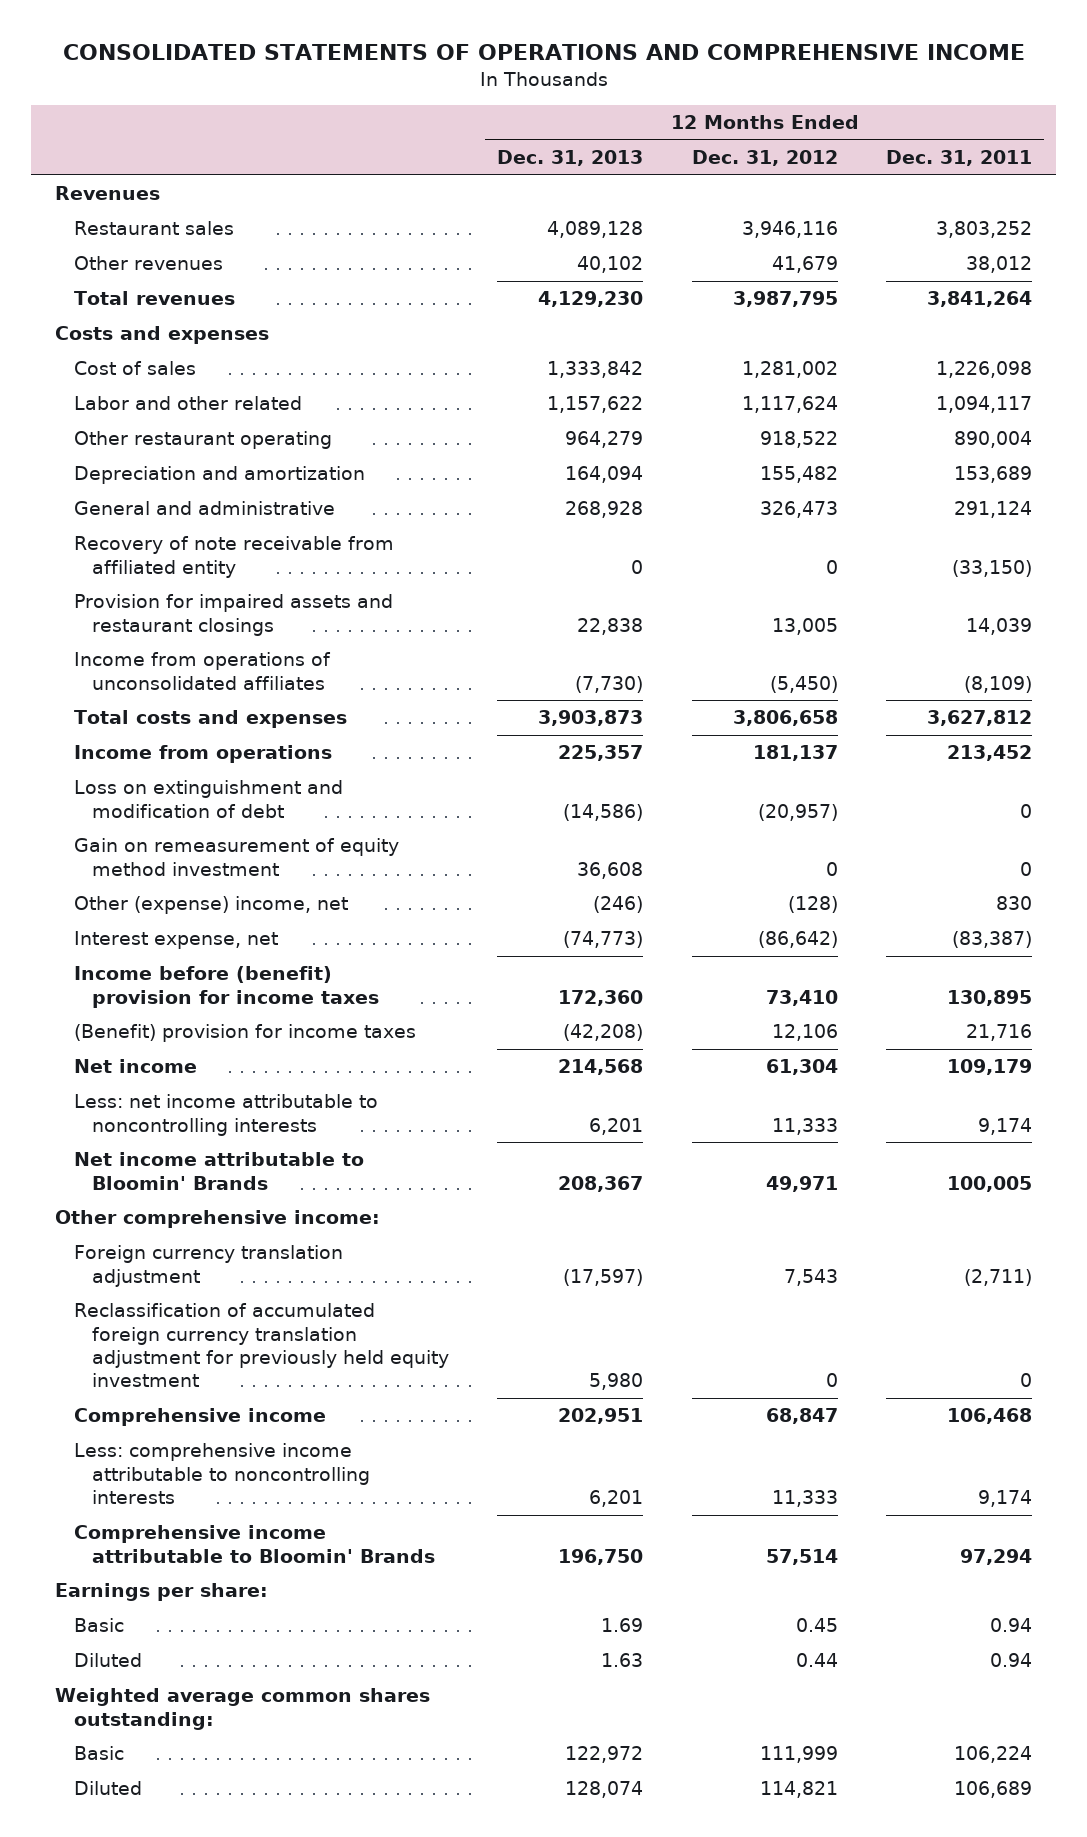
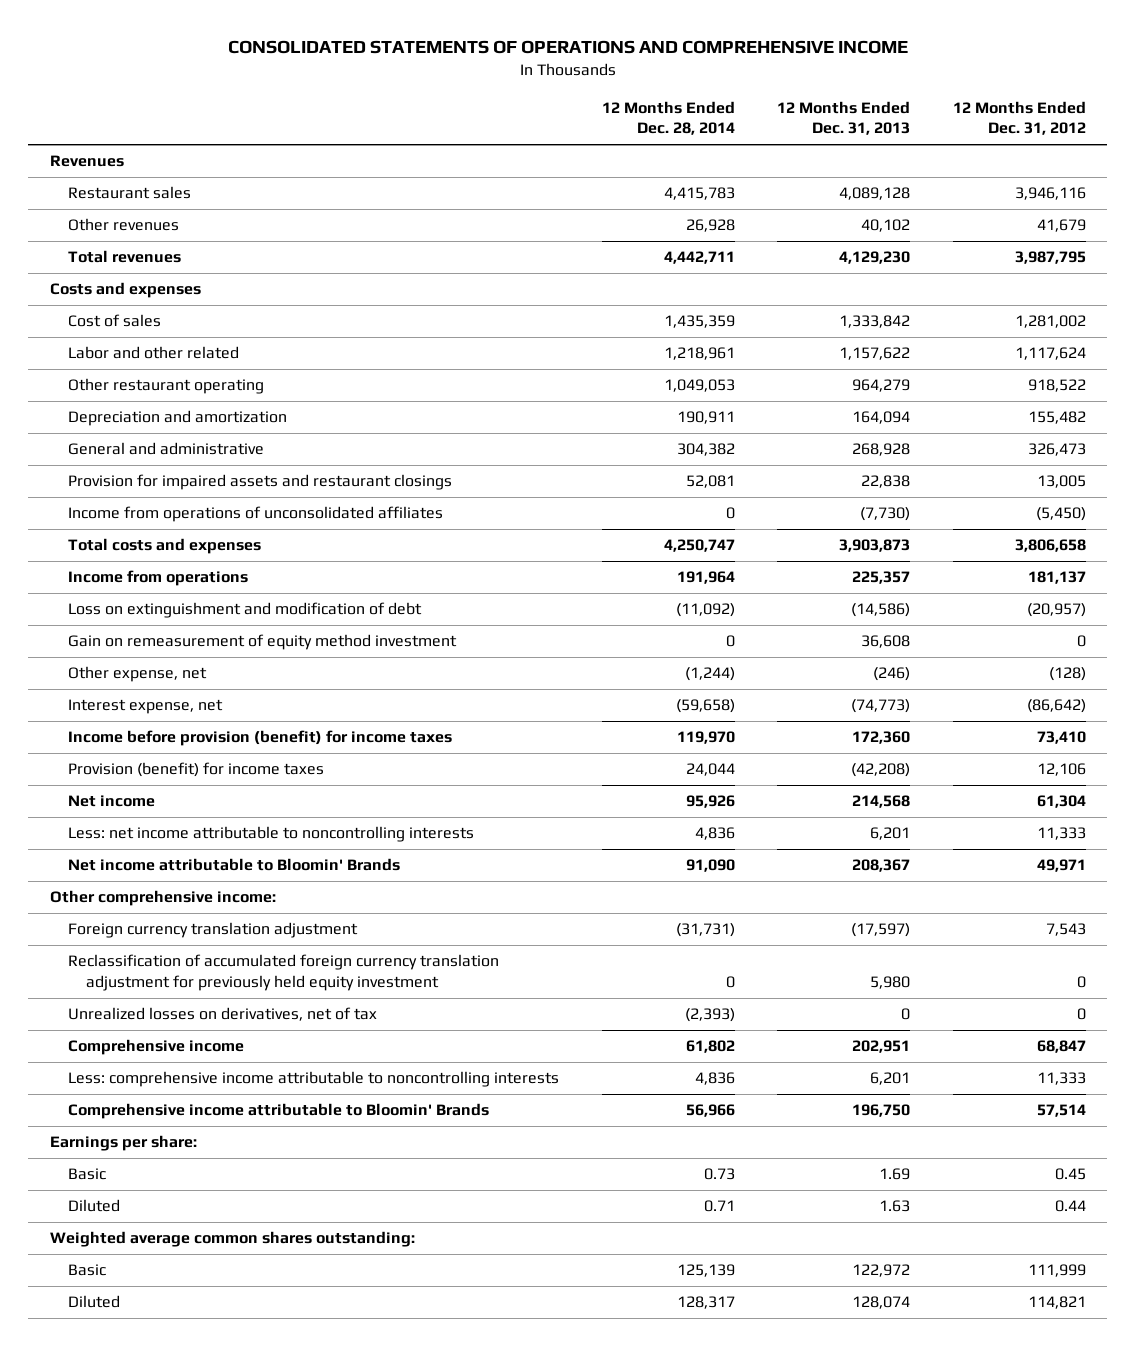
- | 12 Months Ended Dec. 31, 2013 | 12 Months Ended Dec. 31, 2012 | 12 Months Ended Dec. 31, 2011
+ | 12 Months Ended Dec. 28, 2014 | 12 Months Ended Dec. 31, 2013 | 12 Months Ended Dec. 31, 2012
- Recovery of note receivable from affiliated entity | 0 | 0 | (33,150)
- Other (expense) income, net | (246) | (128) | 830
+ Other expense, net | (1,244) | (246) | (128)
- Income before (benefit) provision for income taxes | 172,360 | 73,410 | 130,895
- (Benefit) provision for income taxes | (42,208) | 12,106 | 21,716
+ Income before provision (benefit) for income taxes | 119,970 | 172,360 | 73,410
+ Provision (benefit) for income taxes | 24,044 | (42,208) | 12,106
+ Unrealized losses on derivatives, net of tax | (2,393) | 0 | 0

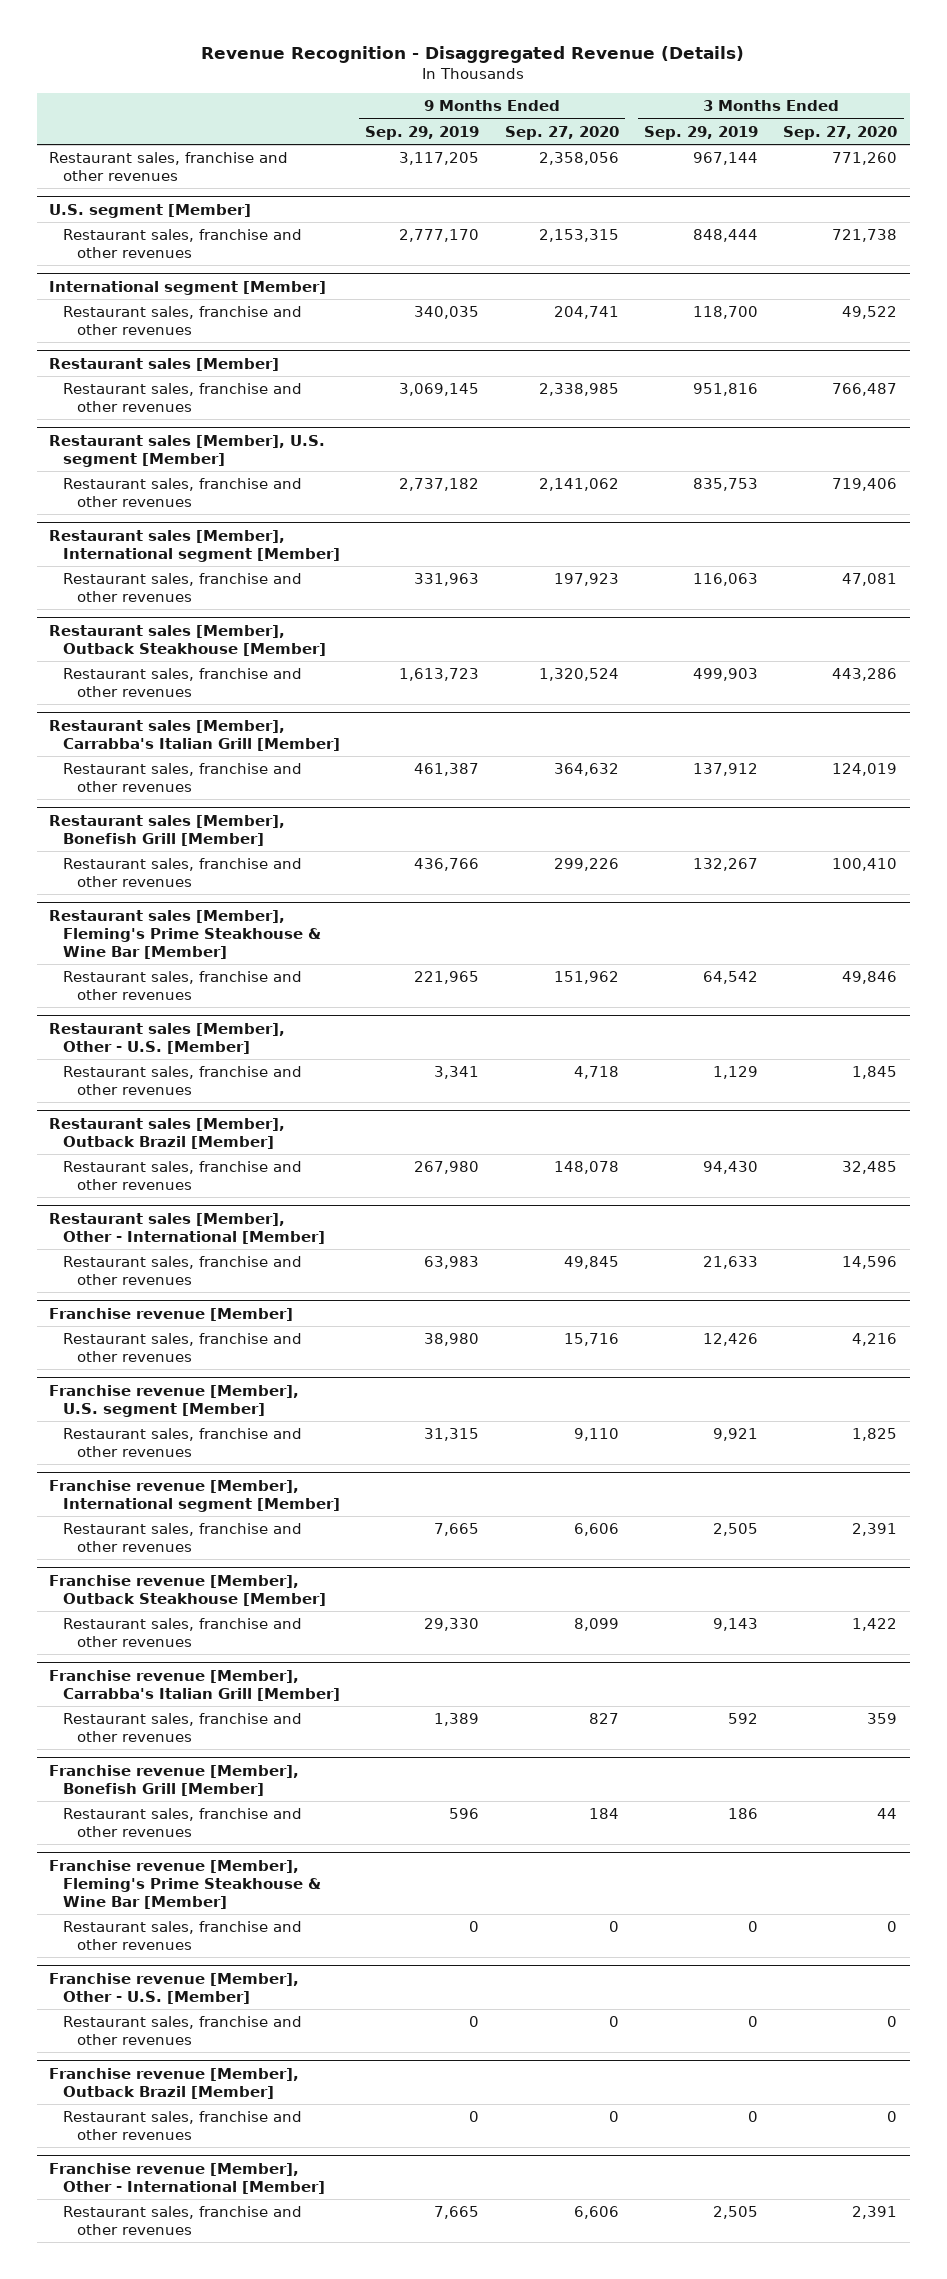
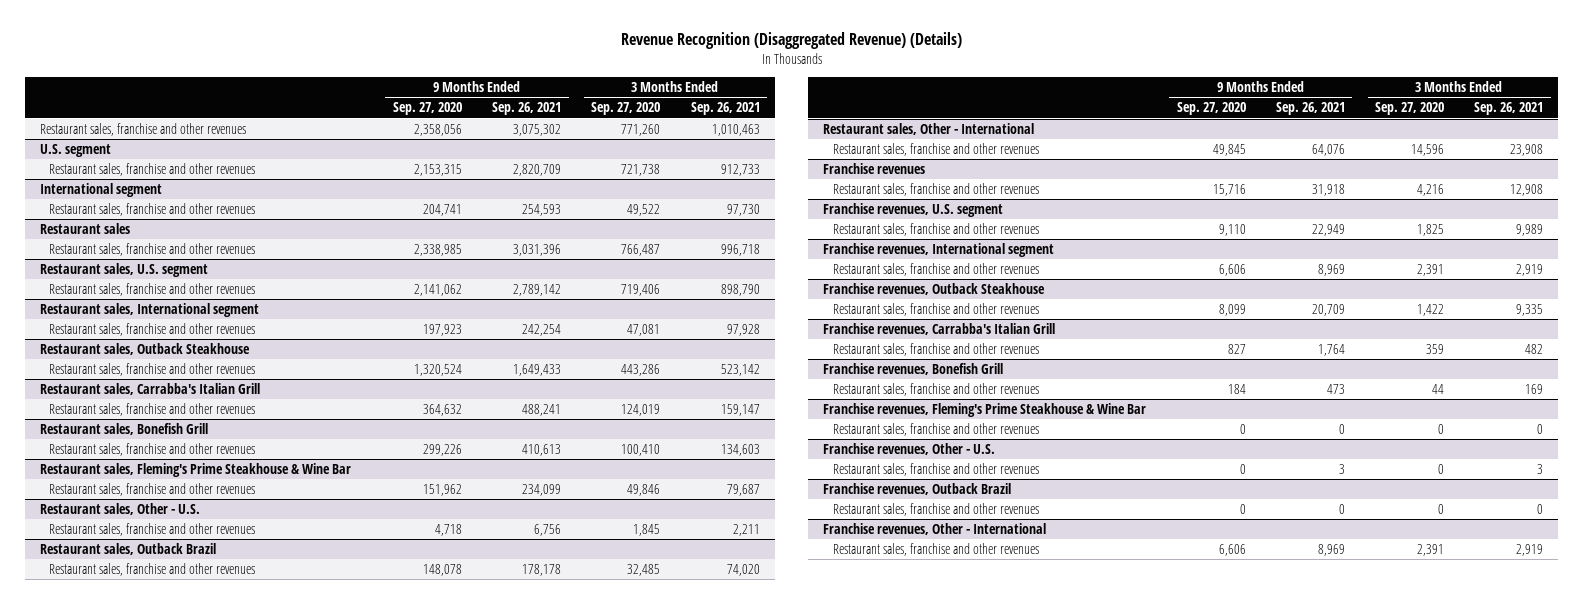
- Revenue Recognition - Disaggregated Revenue (Details)
+ Revenue Recognition (Disaggregated Revenue) (Details)
- | 9 Months Ended Sep. 29, 2019 | 9 Months Ended Sep. 27, 2020 | 3 Months Ended Sep. 29, 2019 | 3 Months Ended Sep. 27, 2020
+ | 9 Months Ended Sep. 27, 2020 | 9 Months Ended Sep. 26, 2021 | 3 Months Ended Sep. 27, 2020 | 3 Months Ended Sep. 26, 2021
- U.S. segment [Member]
+ U.S. segment
- International segment [Member]
+ International segment
- Restaurant sales [Member]
+ Restaurant sales
- Restaurant sales [Member], U.S. segment [Member]
+ Restaurant sales, U.S. segment
- Restaurant sales [Member], International segment [Member]
+ Restaurant sales, International segment
- Restaurant sales [Member], Outback Steakhouse [Member]
+ Restaurant sales, Outback Steakhouse
- Restaurant sales [Member], Carrabba's Italian Grill [Member]
+ Restaurant sales, Carrabba's Italian Grill
- Restaurant sales [Member], Bonefish Grill [Member]
+ Restaurant sales, Bonefish Grill
- Restaurant sales [Member], Fleming's Prime Steakhouse & Wine Bar [Member]
+ Restaurant sales, Fleming's Prime Steakhouse & Wine Bar
- Restaurant sales [Member], Other - U.S. [Member]
+ Restaurant sales, Other - U.S.
- Restaurant sales [Member], Outback Brazil [Member]
+ Restaurant sales, Outback Brazil
- Restaurant sales [Member], Other - International [Member]
+ Restaurant sales, Other - International
- Franchise revenue [Member]
+ Franchise revenues
- Franchise revenue [Member], U.S. segment [Member]
+ Franchise revenues, U.S. segment
- Franchise revenue [Member], International segment [Member]
+ Franchise revenues, International segment
- Franchise revenue [Member], Outback Steakhouse [Member]
+ Franchise revenues, Outback Steakhouse
- Franchise revenue [Member], Carrabba's Italian Grill [Member]
+ Franchise revenues, Carrabba's Italian Grill
- Franchise revenue [Member], Bonefish Grill [Member]
+ Franchise revenues, Bonefish Grill
- Franchise revenue [Member], Fleming's Prime Steakhouse & Wine Bar [Member]
+ Franchise revenues, Fleming's Prime Steakhouse & Wine Bar
- Franchise revenue [Member], Other - U.S. [Member]
+ Franchise revenues, Other - U.S.
- Franchise revenue [Member], Outback Brazil [Member]
+ Franchise revenues, Outback Brazil
- Franchise revenue [Member], Other - International [Member]
+ Franchise revenues, Other - International

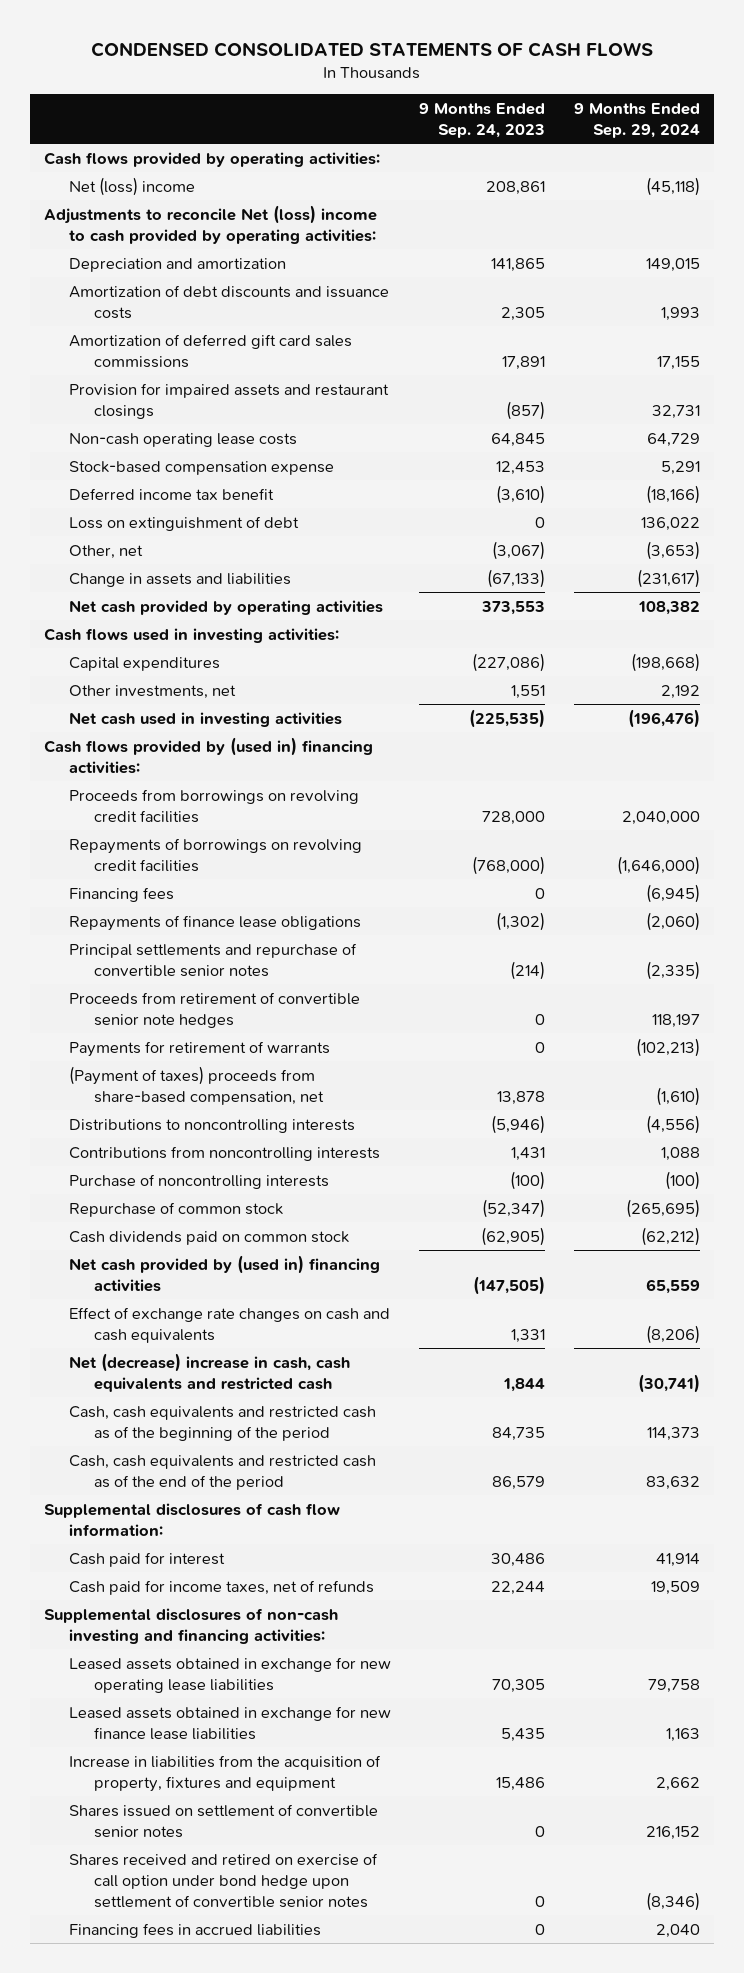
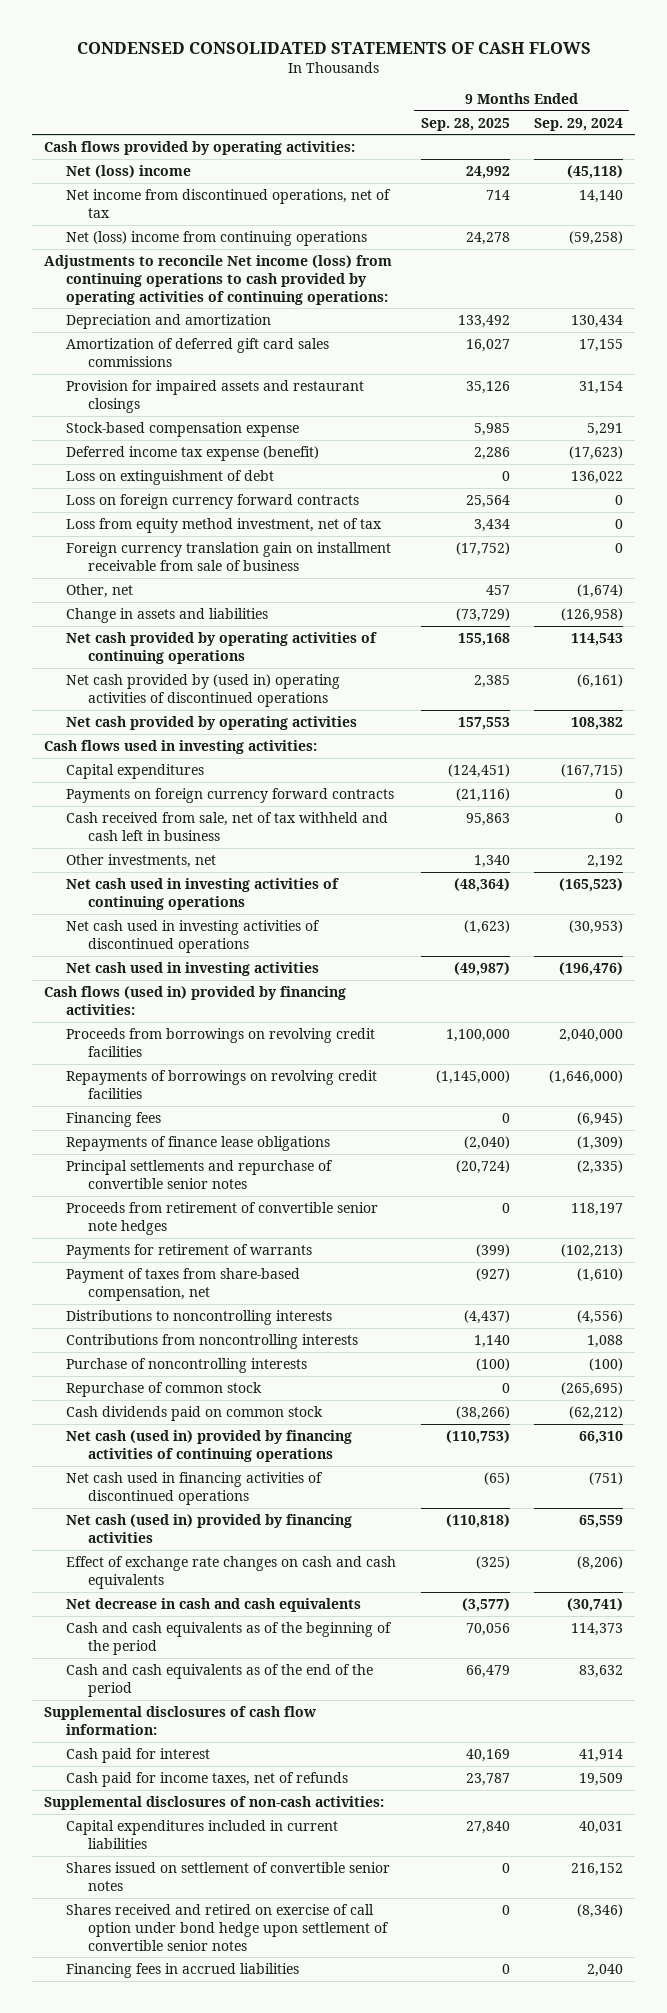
- | 9 Months Ended Sep. 24, 2023 | 9 Months Ended Sep. 29, 2024
+ | 9 Months Ended Sep. 28, 2025 | 9 Months Ended Sep. 29, 2024
- Adjustments to reconcile Net (loss) income to cash provided by operating activities:
- Depreciation and amortization | 141,865 | 149,015
- Amortization of debt discounts and issuance costs | 2,305 | 1,993
+ Net income from discontinued operations, net of tax | 714 | 14,140
+ Net (loss) income from continuing operations | 24,278 | (59,258)
+ Adjustments to reconcile Net income (loss) from continuing operations to cash provided by operating activities of continuing operations:
+ Depreciation and amortization | 133,492 | 130,434
- Provision for impaired assets and restaurant closings | (857) | 32,731
- Non-cash operating lease costs | 64,845 | 64,729
+ Provision for impaired assets and restaurant closings | 35,126 | 31,154
- Deferred income tax benefit | (3,610) | (18,166)
+ Deferred income tax expense (benefit) | 2,286 | (17,623)
- Other, net | (3,067) | (3,653)
- Change in assets and liabilities | (67,133) | (231,617)
+ Loss on foreign currency forward contracts | 25,564 | 0
+ Loss from equity method investment, net of tax | 3,434 | 0
+ Foreign currency translation gain on installment receivable from sale of business | (17,752) | 0
+ Other, net | 457 | (1,674)
+ Change in assets and liabilities | (73,729) | (126,958)
+ Net cash provided by operating activities of continuing operations | 155,168 | 114,543
+ Net cash provided by (used in) operating activities of discontinued operations | 2,385 | (6,161)
- Capital expenditures | (227,086) | (198,668)
+ Capital expenditures | (124,451) | (167,715)
+ Payments on foreign currency forward contracts | (21,116) | 0
+ Cash received from sale, net of tax withheld and cash left in business | 95,863 | 0
+ Net cash used in investing activities of continuing operations | (48,364) | (165,523)
+ Net cash used in investing activities of discontinued operations | (1,623) | (30,953)
- Cash flows provided by (used in) financing activities:
+ Cash flows (used in) provided by financing activities:
- Repayments of finance lease obligations | (1,302) | (2,060)
+ Repayments of finance lease obligations | (2,040) | (1,309)
- (Payment of taxes) proceeds from share-based compensation, net | 13,878 | (1,610)
+ Payment of taxes from share-based compensation, net | (927) | (1,610)
- Net cash provided by (used in) financing activities | (147,505) | 65,559
+ Net cash (used in) provided by financing activities of continuing operations | (110,753) | 66,310
+ Net cash used in financing activities of discontinued operations | (65) | (751)
+ Net cash (used in) provided by financing activities | (110,818) | 65,559
- Net (decrease) increase in cash, cash equivalents and restricted cash | 1,844 | (30,741)
- Cash, cash equivalents and restricted cash as of the beginning of the period | 84,735 | 114,373
- Cash, cash equivalents and restricted cash as of the end of the period | 86,579 | 83,632
+ Net decrease in cash and cash equivalents | (3,577) | (30,741)
+ Cash and cash equivalents as of the beginning of the period | 70,056 | 114,373
+ Cash and cash equivalents as of the end of the period | 66,479 | 83,632
- Supplemental disclosures of non-cash investing and financing activities:
- Leased assets obtained in exchange for new operating lease liabilities | 70,305 | 79,758
- Leased assets obtained in exchange for new finance lease liabilities | 5,435 | 1,163
- Increase in liabilities from the acquisition of property, fixtures and equipment | 15,486 | 2,662
+ Supplemental disclosures of non-cash activities:
+ Capital expenditures included in current liabilities | 27,840 | 40,031

